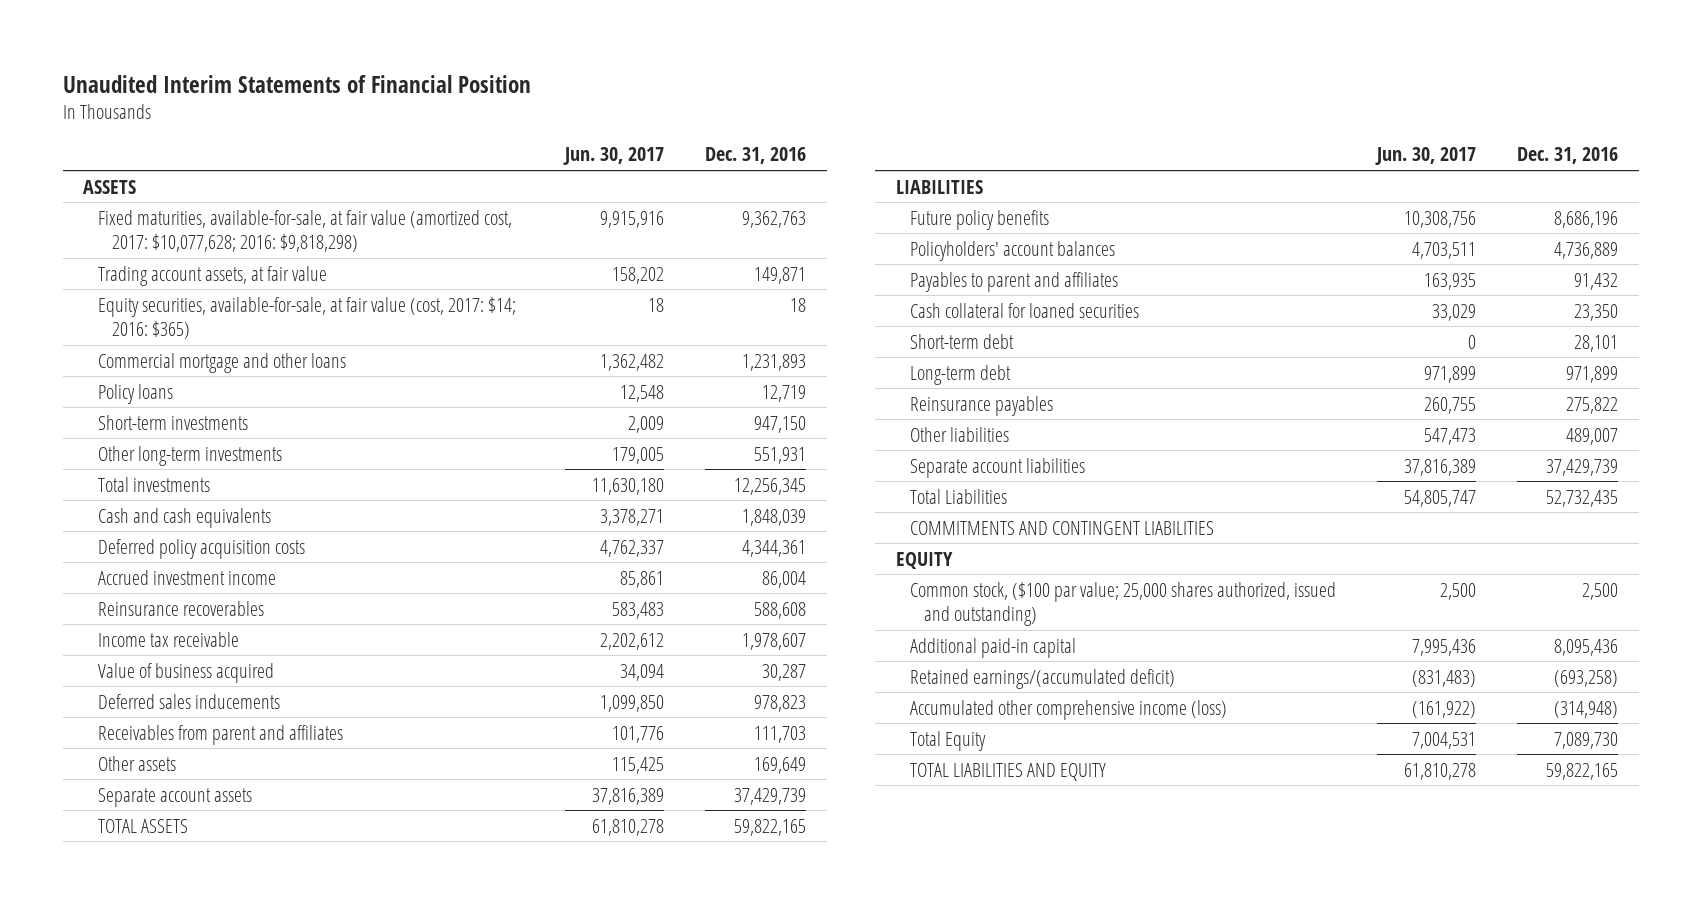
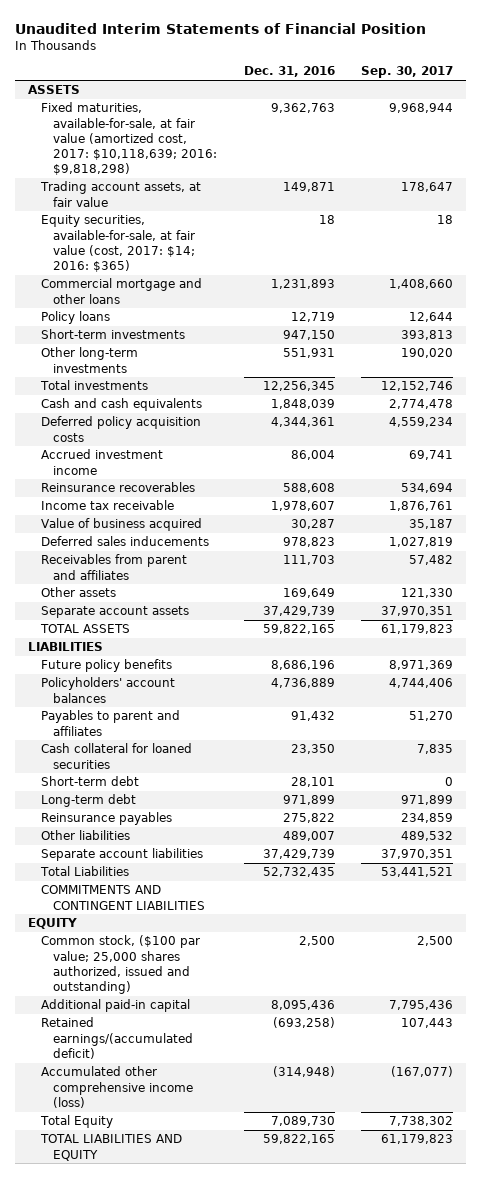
- | Jun. 30, 2017 | Dec. 31, 2016
+ | Dec. 31, 2016 | Sep. 30, 2017
- Fixed maturities, available-for-sale, at fair value (amortized cost, 2017: $10,077,628; 2016: $9,818,298) | 9,915,916 | 9,362,763
+ Fixed maturities, available-for-sale, at fair value (amortized cost, 2017: $10,118,639; 2016: $9,818,298) | 9,362,763 | 9,968,944

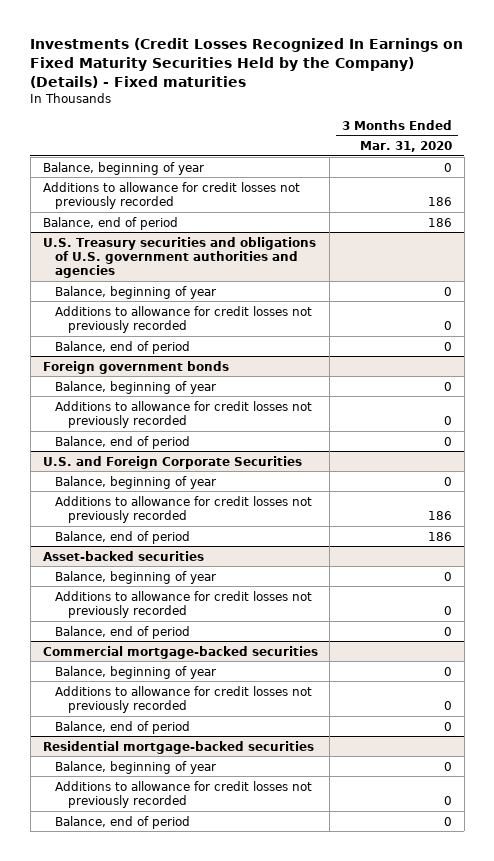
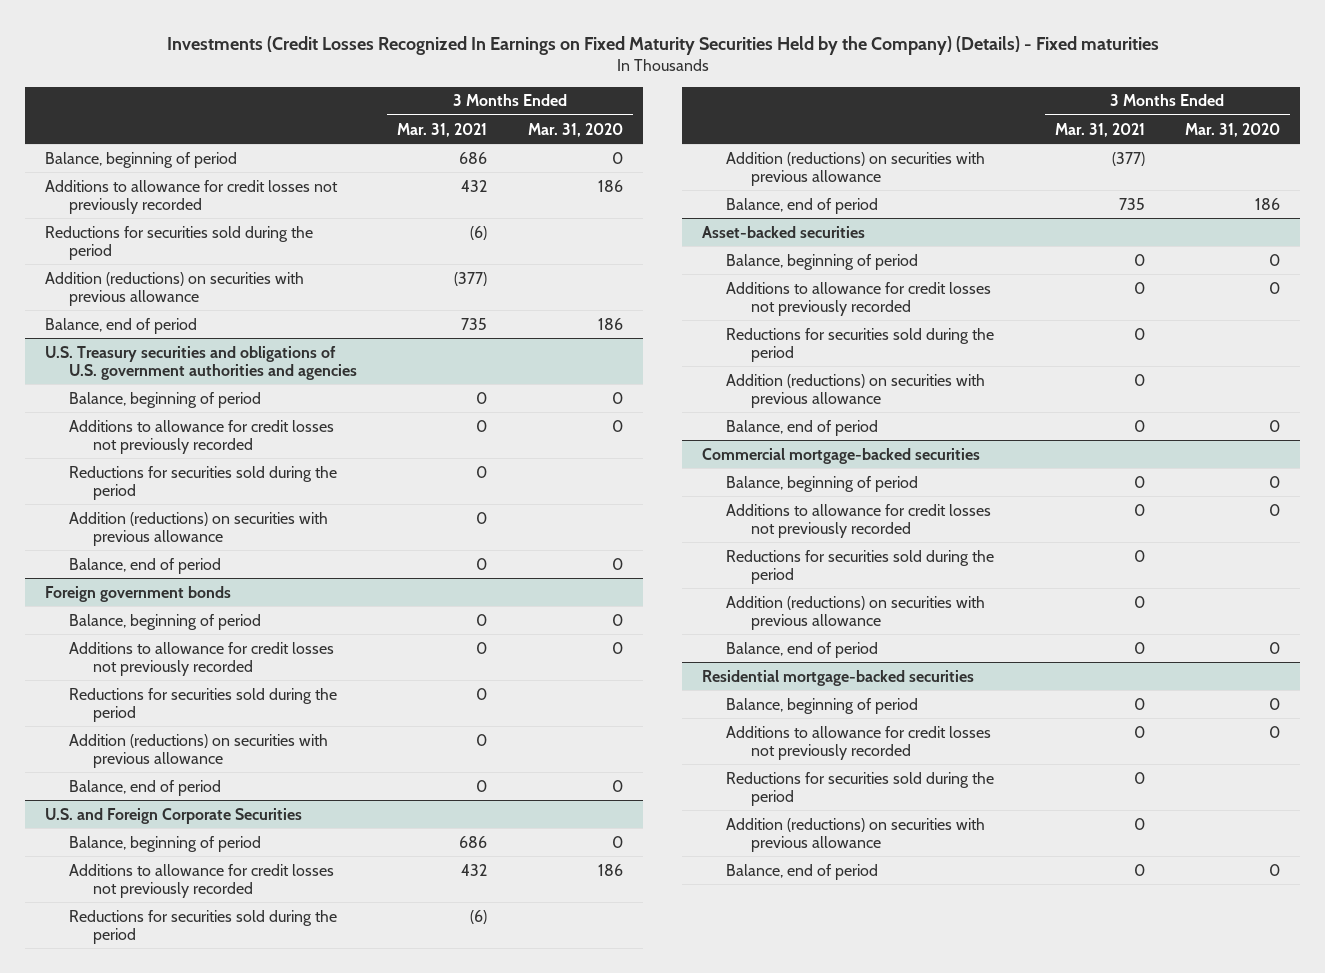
- | 3 Months Ended Mar. 31, 2020
+ | 3 Months Ended Mar. 31, 2021 | 3 Months Ended Mar. 31, 2020
- Balance, beginning of year | 0
+ Balance, beginning of period | 686 | 0
+ Reductions for securities sold during the period | (6) |
+ Addition (reductions) on securities with previous allowance | (377) |
@ U.S. Treasury securities and obligations of U.S. government authorities and agencies
- Balance, beginning of year | 0
+ Balance, beginning of period | 0 | 0
+ Reductions for securities sold during the period | 0 |
+ Addition (reductions) on securities with previous allowance | 0 |
@ Foreign government bonds
- Balance, beginning of year | 0
+ Balance, beginning of period | 0 | 0
+ Reductions for securities sold during the period | 0 |
+ Addition (reductions) on securities with previous allowance | 0 |
@ U.S. and Foreign Corporate Securities
- Balance, beginning of year | 0
+ Balance, beginning of period | 686 | 0
+ Reductions for securities sold during the period | (6) |
+ Addition (reductions) on securities with previous allowance | (377) |
@ Asset-backed securities
- Balance, beginning of year | 0
+ Balance, beginning of period | 0 | 0
+ Reductions for securities sold during the period | 0 |
+ Addition (reductions) on securities with previous allowance | 0 |
@ Commercial mortgage-backed securities
- Balance, beginning of year | 0
+ Balance, beginning of period | 0 | 0
+ Reductions for securities sold during the period | 0 |
+ Addition (reductions) on securities with previous allowance | 0 |
@ Residential mortgage-backed securities
- Balance, beginning of year | 0
+ Balance, beginning of period | 0 | 0
+ Reductions for securities sold during the period | 0 |
+ Addition (reductions) on securities with previous allowance | 0 |

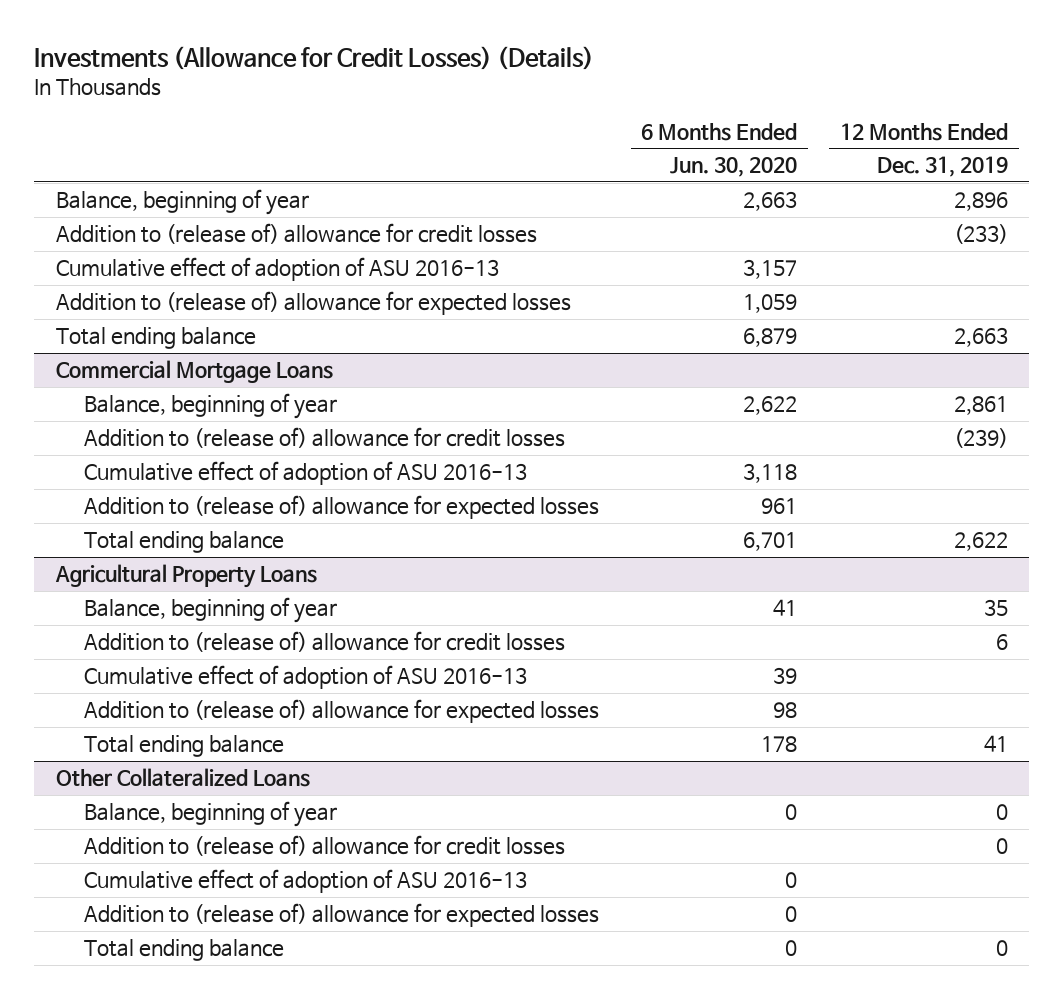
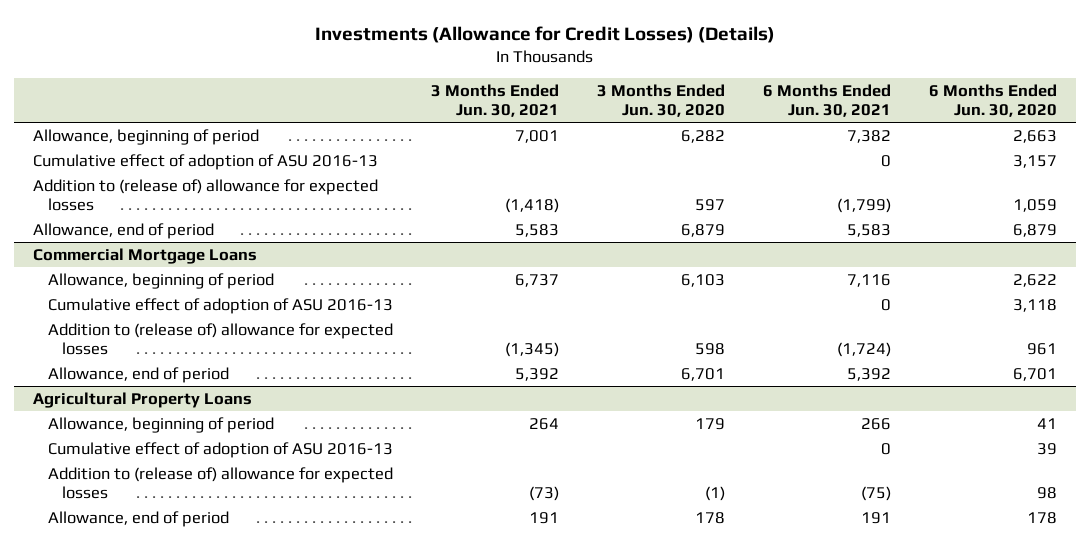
- | 6 Months Ended Jun. 30, 2020 | 12 Months Ended Dec. 31, 2019
+ | 3 Months Ended Jun. 30, 2021 | 3 Months Ended Jun. 30, 2020 | 6 Months Ended Jun. 30, 2021 | 6 Months Ended Jun. 30, 2020
- Balance, beginning of year | 2,663 | 2,896
- Addition to (release of) allowance for credit losses | | (233)
+ Allowance, beginning of period | 7,001 | 6,282 | 7,382 | 2,663
- Total ending balance | 6,879 | 2,663
+ Allowance, end of period | 5,583 | 6,879 | 5,583 | 6,879
@ Commercial Mortgage Loans
- Balance, beginning of year | 2,622 | 2,861
- Addition to (release of) allowance for credit losses | | (239)
+ Allowance, beginning of period | 6,737 | 6,103 | 7,116 | 2,622
- Total ending balance | 6,701 | 2,622
+ Allowance, end of period | 5,392 | 6,701 | 5,392 | 6,701
@ Agricultural Property Loans
- Balance, beginning of year | 41 | 35
- Addition to (release of) allowance for credit losses | | 6
+ Allowance, beginning of period | 264 | 179 | 266 | 41
- Total ending balance | 178 | 41
- Other Collateralized Loans
- Balance, beginning of year | 0 | 0
- Addition to (release of) allowance for credit losses | | 0
- Cumulative effect of adoption of ASU 2016-13 | 0 |
- Addition to (release of) allowance for expected losses | 0 |
- Total ending balance | 0 | 0
@ Agricultural Property Loans
+ Allowance, end of period | 191 | 178 | 191 | 178

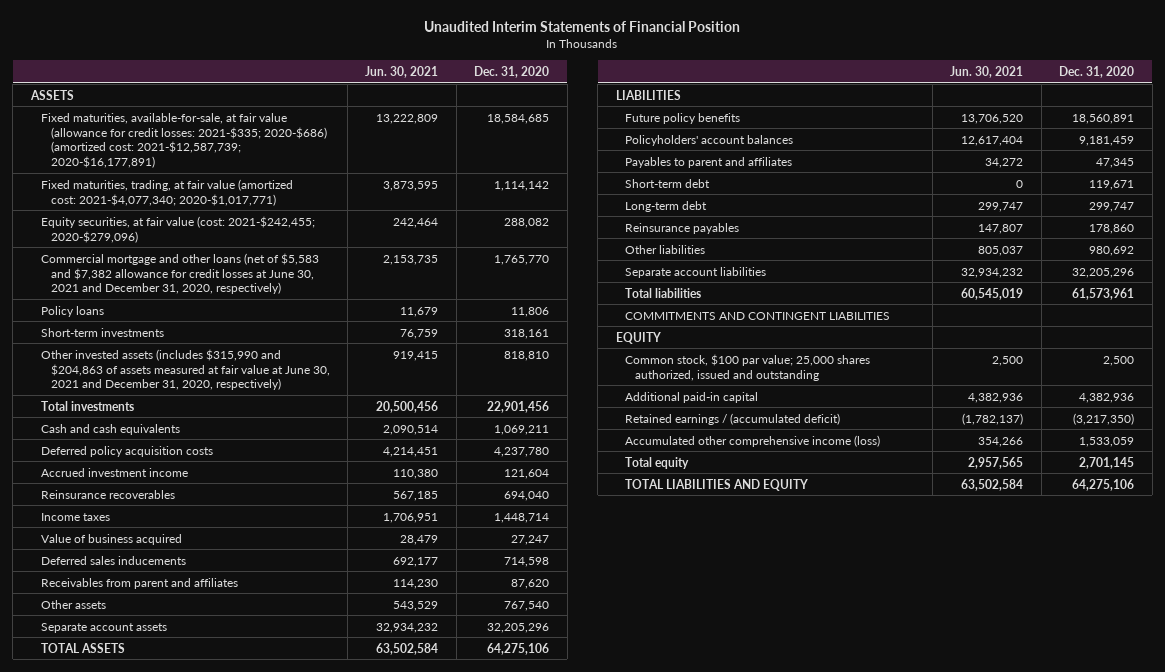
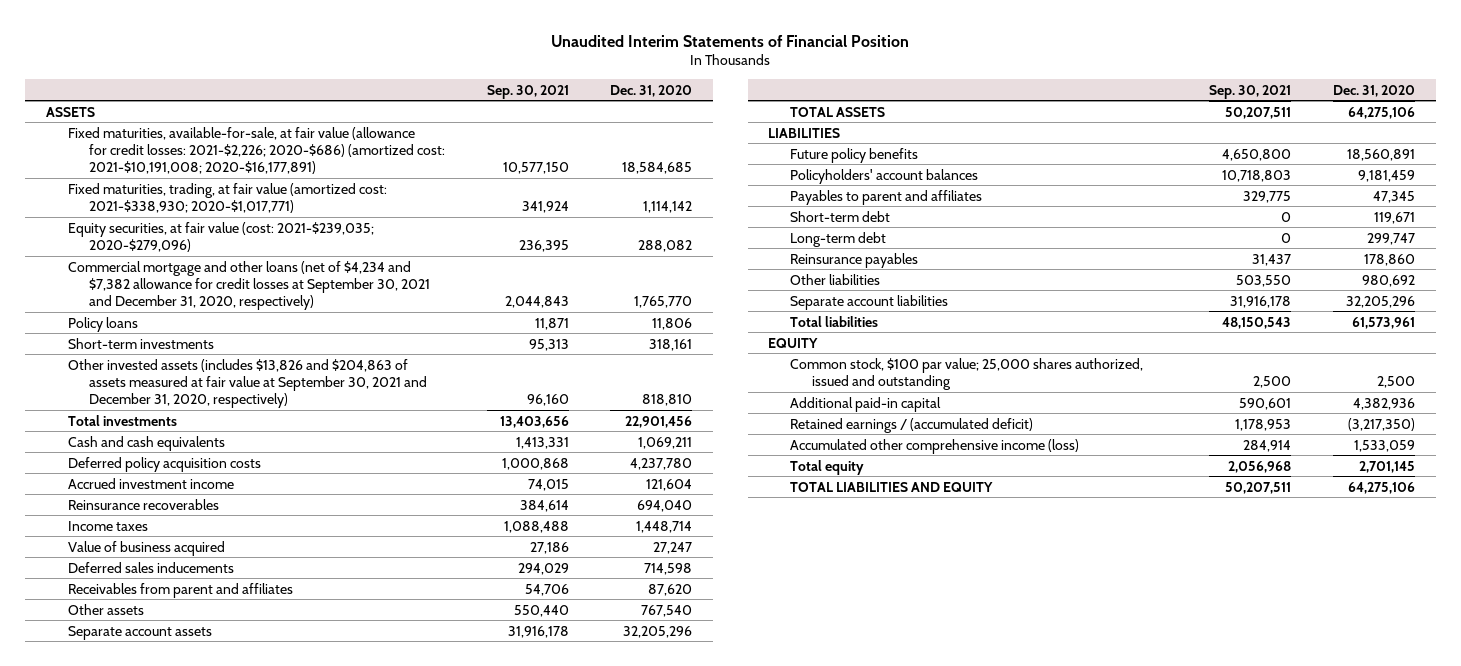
- | Jun. 30, 2021 | Dec. 31, 2020
+ | Sep. 30, 2021 | Dec. 31, 2020
- Fixed maturities, available-for-sale, at fair value (allowance for credit losses: 2021-$335; 2020-$686) (amortized cost: 2021-$12,587,739; 2020-$16,177,891) | 13,222,809 | 18,584,685
- Fixed maturities, trading, at fair value (amortized cost: 2021-$4,077,340; 2020-$1,017,771) | 3,873,595 | 1,114,142
- Equity securities, at fair value (cost: 2021-$242,455; 2020-$279,096) | 242,464 | 288,082
- Commercial mortgage and other loans (net of $5,583 and $7,382 allowance for credit losses at June 30, 2021 and December 31, 2020, respectively) | 2,153,735 | 1,765,770
+ Fixed maturities, available-for-sale, at fair value (allowance for credit losses: 2021-$2,226; 2020-$686) (amortized cost: 2021-$10,191,008; 2020-$16,177,891) | 10,577,150 | 18,584,685
+ Fixed maturities, trading, at fair value (amortized cost: 2021-$338,930; 2020-$1,017,771) | 341,924 | 1,114,142
+ Equity securities, at fair value (cost: 2021-$239,035; 2020-$279,096) | 236,395 | 288,082
+ Commercial mortgage and other loans (net of $4,234 and $7,382 allowance for credit losses at September 30, 2021 and December 31, 2020, respectively) | 2,044,843 | 1,765,770
- Other invested assets (includes $315,990 and $204,863 of assets measured at fair value at June 30, 2021 and December 31, 2020, respectively) | 919,415 | 818,810
+ Other invested assets (includes $13,826 and $204,863 of assets measured at fair value at September 30, 2021 and December 31, 2020, respectively) | 96,160 | 818,810
- COMMITMENTS AND CONTINGENT LIABILITIES

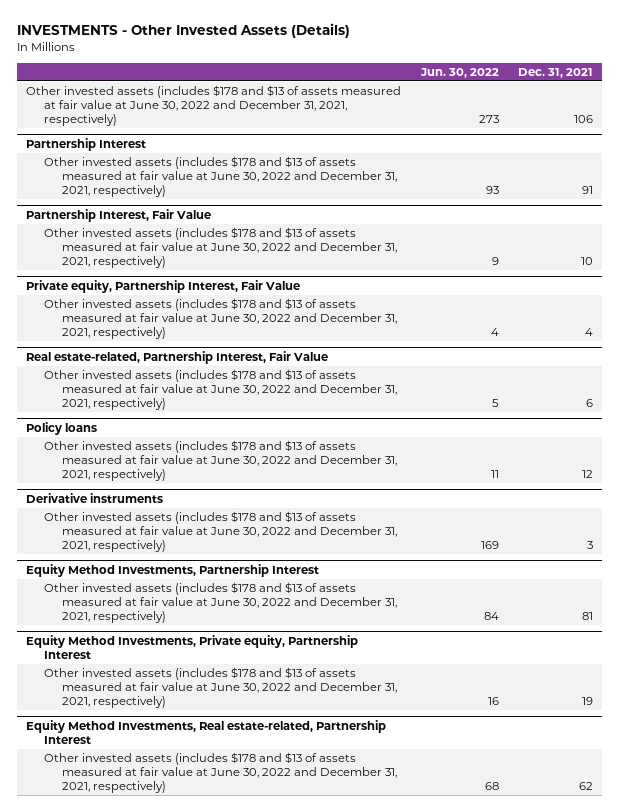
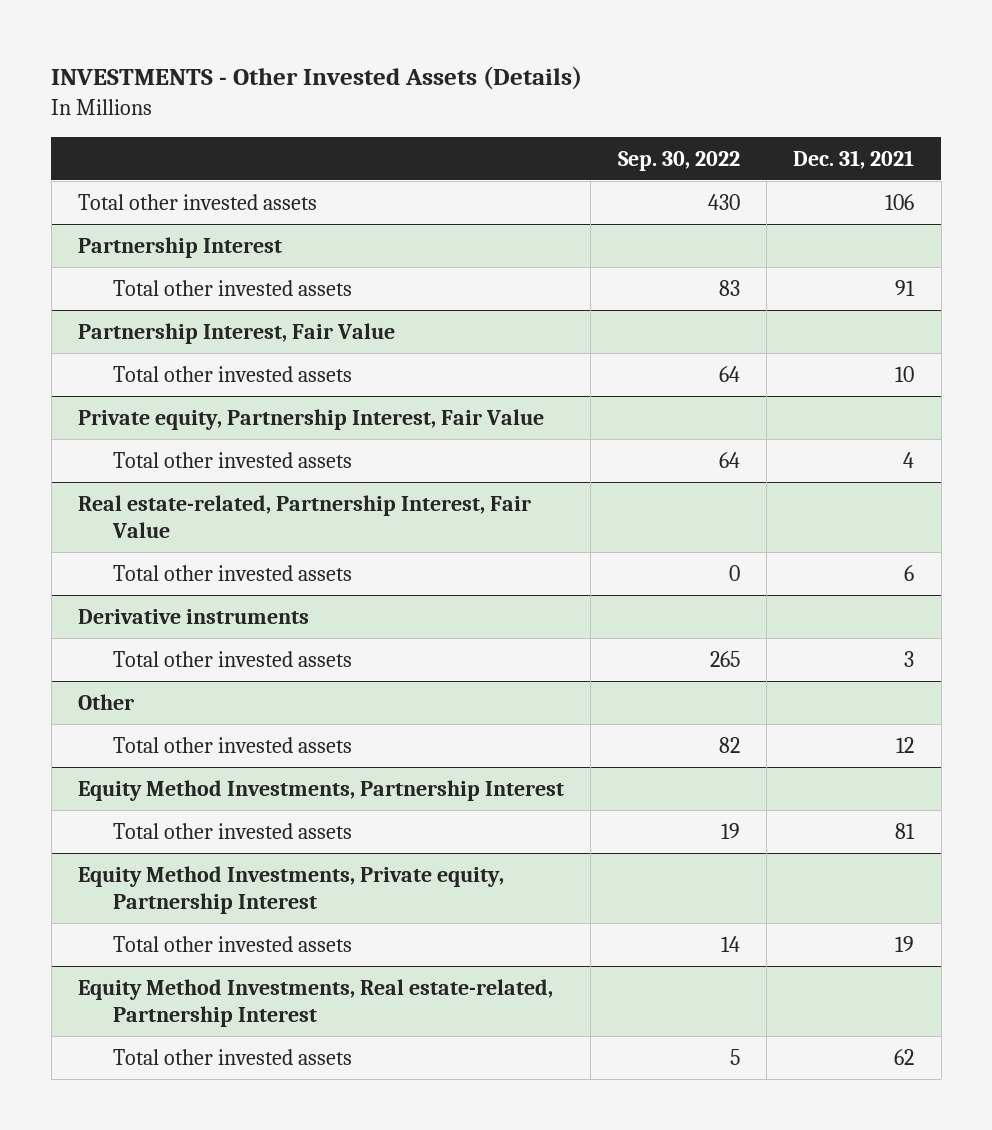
- | Jun. 30, 2022 | Dec. 31, 2021
+ | Sep. 30, 2022 | Dec. 31, 2021
- Other invested assets (includes $178 and $13 of assets measured at fair value at June 30, 2022 and December 31, 2021, respectively) | 273 | 106
+ Total other invested assets | 430 | 106
@ Partnership Interest
- Other invested assets (includes $178 and $13 of assets measured at fair value at June 30, 2022 and December 31, 2021, respectively) | 93 | 91
+ Total other invested assets | 83 | 91
@ Partnership Interest, Fair Value
- Other invested assets (includes $178 and $13 of assets measured at fair value at June 30, 2022 and December 31, 2021, respectively) | 9 | 10
+ Total other invested assets | 64 | 10
@ Private equity, Partnership Interest, Fair Value
- Other invested assets (includes $178 and $13 of assets measured at fair value at June 30, 2022 and December 31, 2021, respectively) | 4 | 4
+ Total other invested assets | 64 | 4
@ Real estate-related, Partnership Interest, Fair Value
- Other invested assets (includes $178 and $13 of assets measured at fair value at June 30, 2022 and December 31, 2021, respectively) | 5 | 6
- Policy loans
- Other invested assets (includes $178 and $13 of assets measured at fair value at June 30, 2022 and December 31, 2021, respectively) | 11 | 12
@ Real estate-related, Partnership Interest, Fair Value
+ Total other invested assets | 0 | 6
@ Derivative instruments
- Other invested assets (includes $178 and $13 of assets measured at fair value at June 30, 2022 and December 31, 2021, respectively) | 169 | 3
+ Total other invested assets | 265 | 3
+ Other
+ Total other invested assets | 82 | 12
@ Equity Method Investments, Partnership Interest
- Other invested assets (includes $178 and $13 of assets measured at fair value at June 30, 2022 and December 31, 2021, respectively) | 84 | 81
+ Total other invested assets | 19 | 81
@ Equity Method Investments, Private equity, Partnership Interest
- Other invested assets (includes $178 and $13 of assets measured at fair value at June 30, 2022 and December 31, 2021, respectively) | 16 | 19
+ Total other invested assets | 14 | 19
@ Equity Method Investments, Real estate-related, Partnership Interest
- Other invested assets (includes $178 and $13 of assets measured at fair value at June 30, 2022 and December 31, 2021, respectively) | 68 | 62
+ Total other invested assets | 5 | 62

